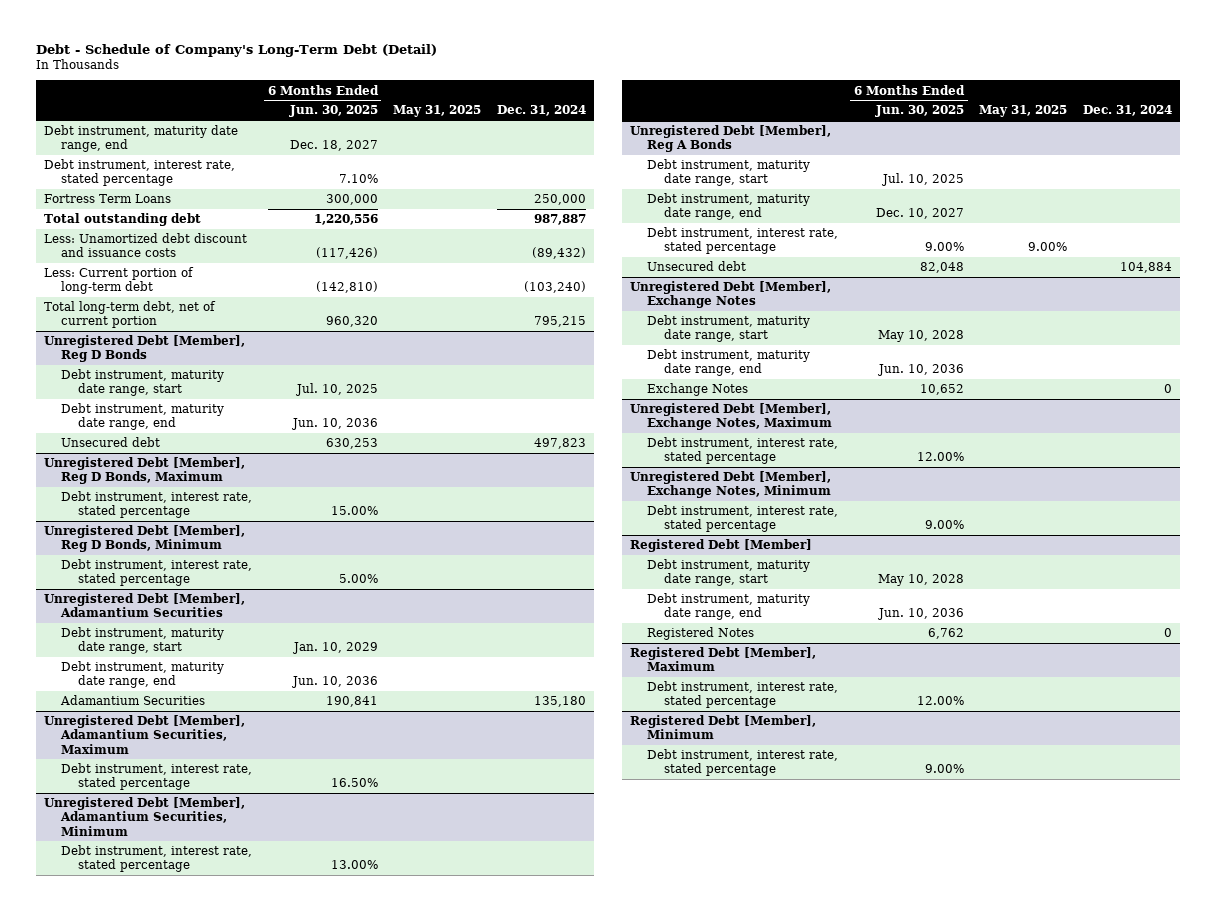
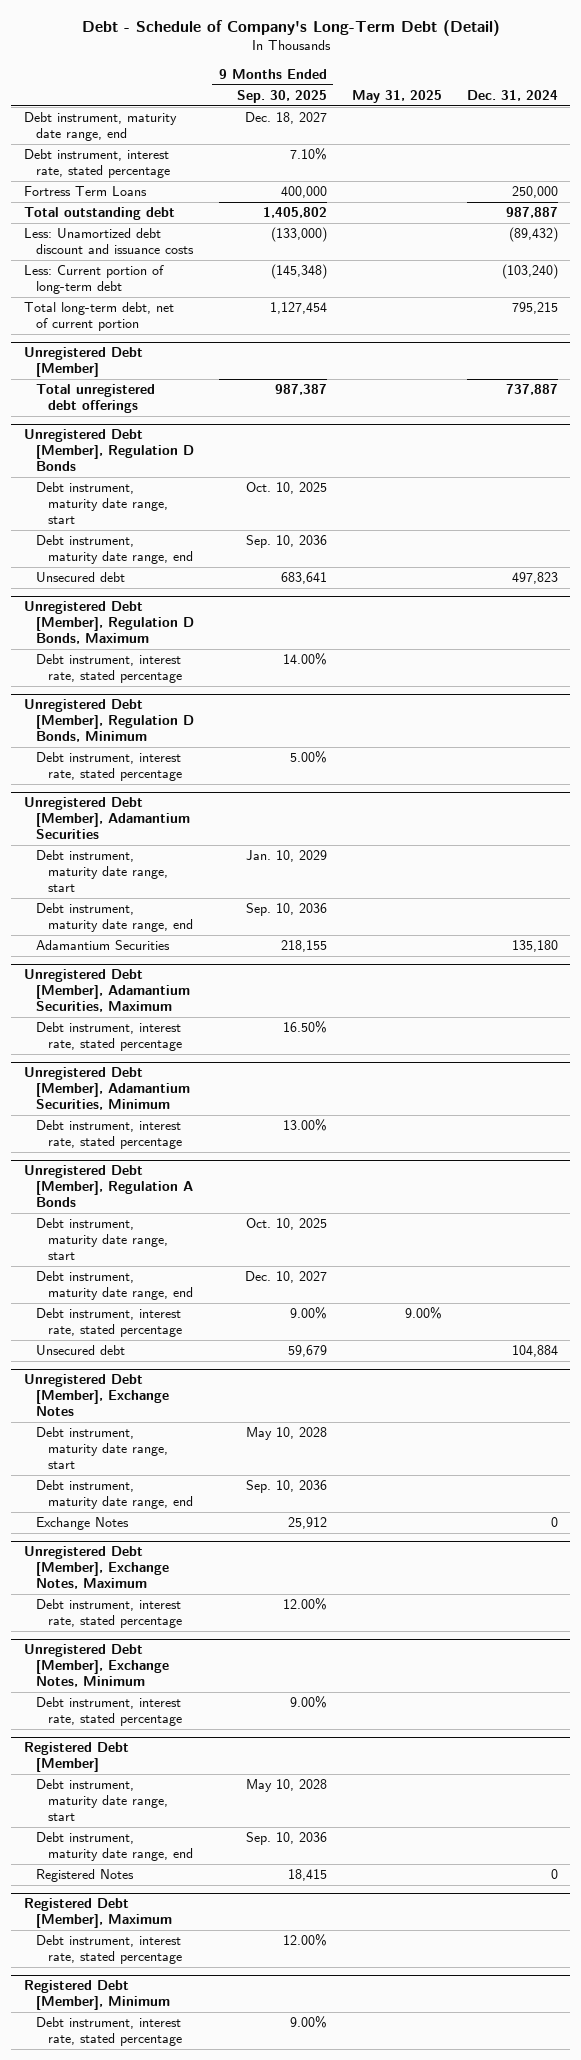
- | 6 Months Ended Jun. 30, 2025 | May 31, 2025 | Dec. 31, 2024
+ | 9 Months Ended Sep. 30, 2025 | May 31, 2025 | Dec. 31, 2024
- Unregistered Debt [Member], Reg D Bonds
+ Unregistered Debt [Member]
+ Total unregistered debt offerings | 987,387 | | 737,887
+ Unregistered Debt [Member], Regulation D Bonds
- Unregistered Debt [Member], Reg D Bonds, Maximum
+ Unregistered Debt [Member], Regulation D Bonds, Maximum
- Unregistered Debt [Member], Reg D Bonds, Minimum
+ Unregistered Debt [Member], Regulation D Bonds, Minimum
- Unregistered Debt [Member], Reg A Bonds
+ Unregistered Debt [Member], Regulation A Bonds

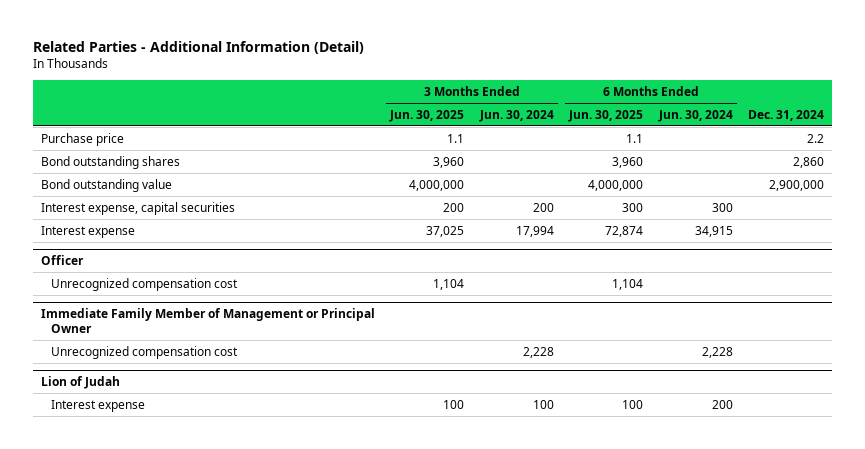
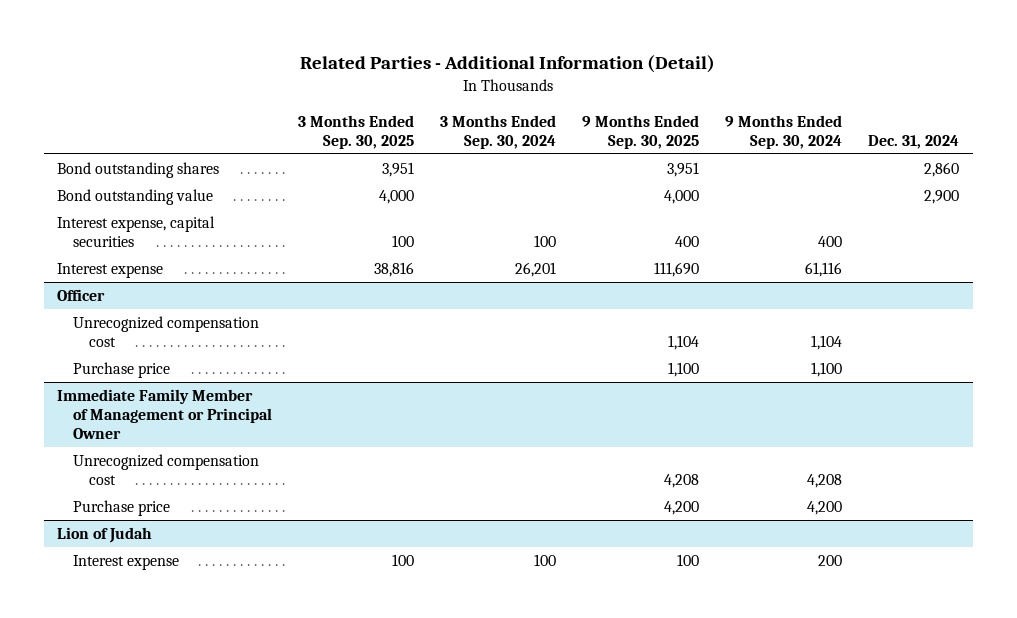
- | 3 Months Ended Jun. 30, 2025 | 3 Months Ended Jun. 30, 2024 | 6 Months Ended Jun. 30, 2025 | 6 Months Ended Jun. 30, 2024 | Dec. 31, 2024
+ | 3 Months Ended Sep. 30, 2025 | 3 Months Ended Sep. 30, 2024 | 9 Months Ended Sep. 30, 2025 | 9 Months Ended Sep. 30, 2024 | Dec. 31, 2024
- Purchase price | 1.1 | | 1.1 | | 2.2
- Bond outstanding value | 4,000,000 | | 4,000,000 | | 2,900,000
+ Bond outstanding value | 4,000 | | 4,000 | | 2,900
@ Officer
+ Purchase price | | | 1,100 | 1,100 |
@ Immediate Family Member of Management or Principal Owner
+ Purchase price | | | 4,200 | 4,200 |

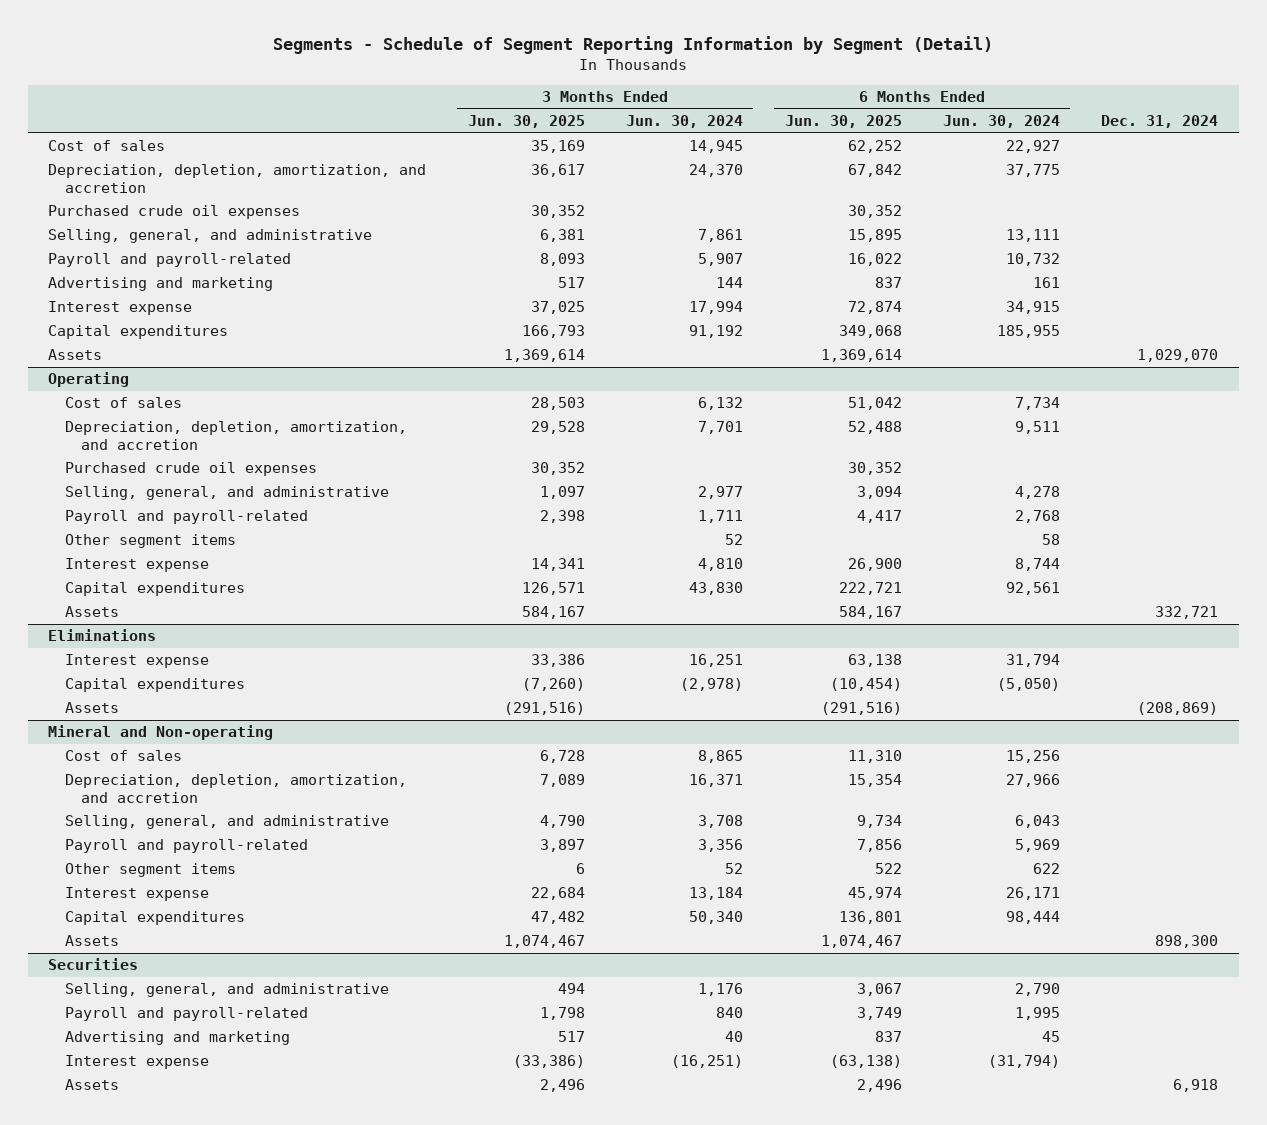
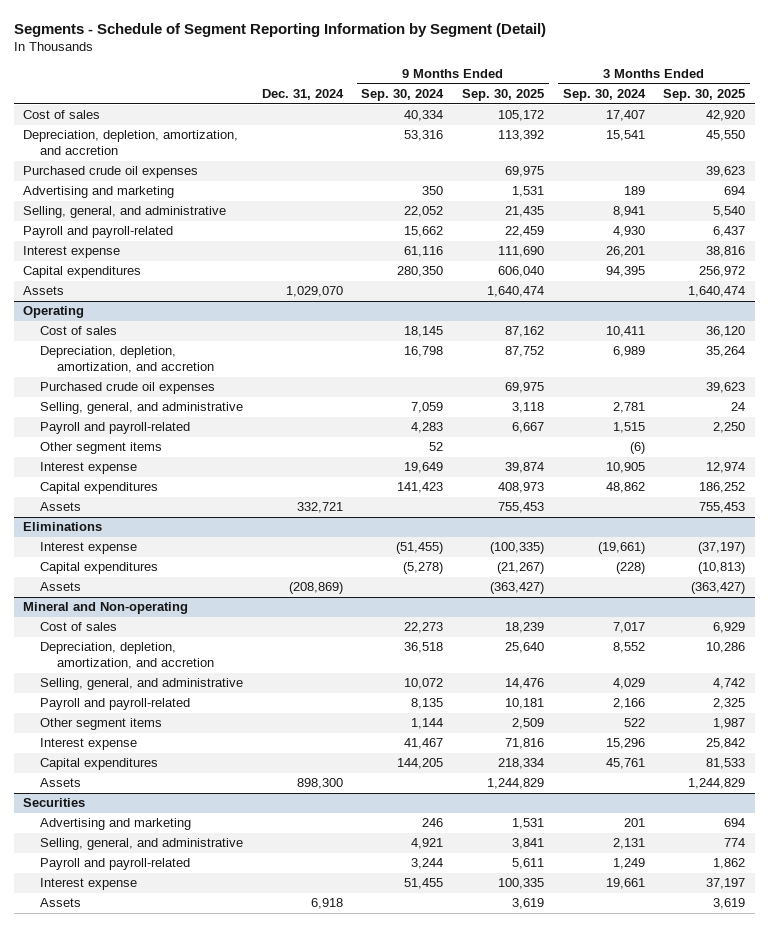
- | 3 Months Ended Jun. 30, 2025 | 3 Months Ended Jun. 30, 2024 | 6 Months Ended Jun. 30, 2025 | 6 Months Ended Jun. 30, 2024 | Dec. 31, 2024
+ | Dec. 31, 2024 | 9 Months Ended Sep. 30, 2024 | 9 Months Ended Sep. 30, 2025 | 3 Months Ended Sep. 30, 2024 | 3 Months Ended Sep. 30, 2025
moved up: Advertising and marketing | | 350 | 1,531 | 189 | 694
@ Securities
moved up: Advertising and marketing | | 246 | 1,531 | 201 | 694

